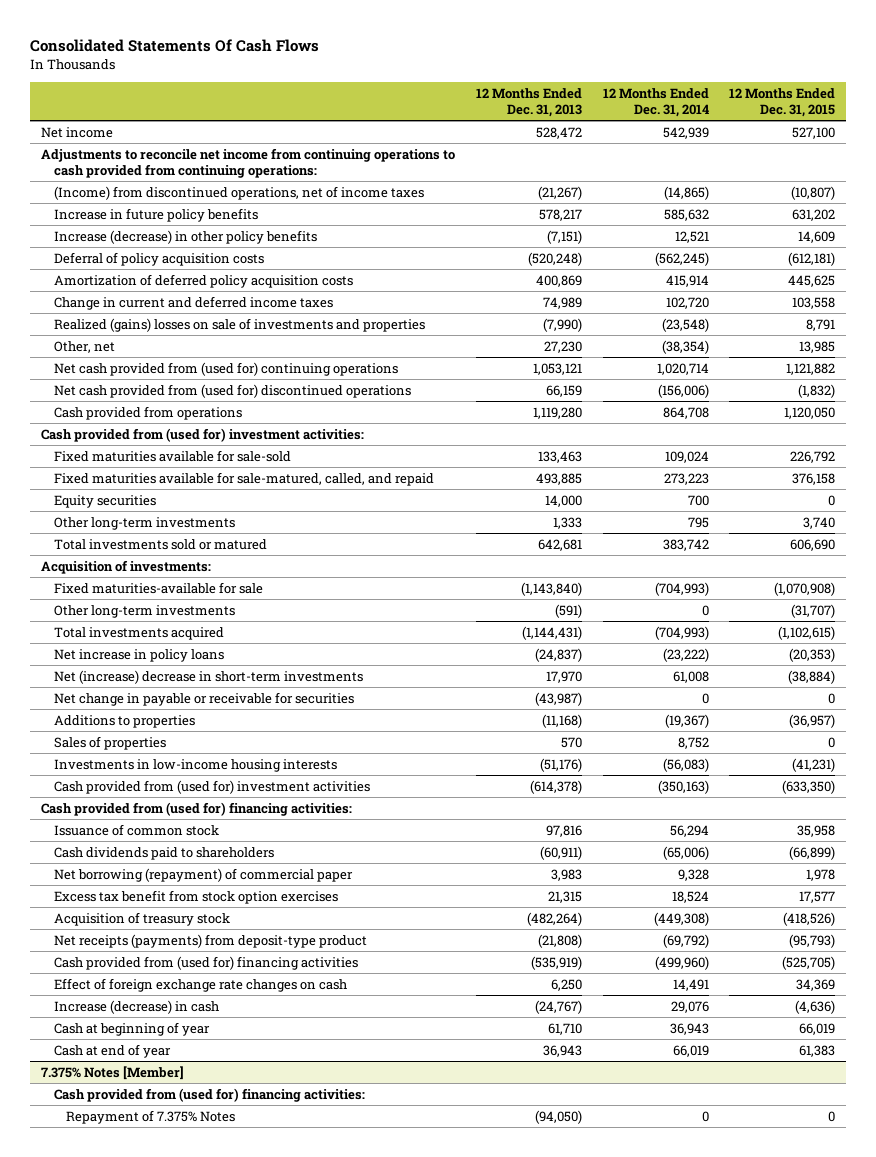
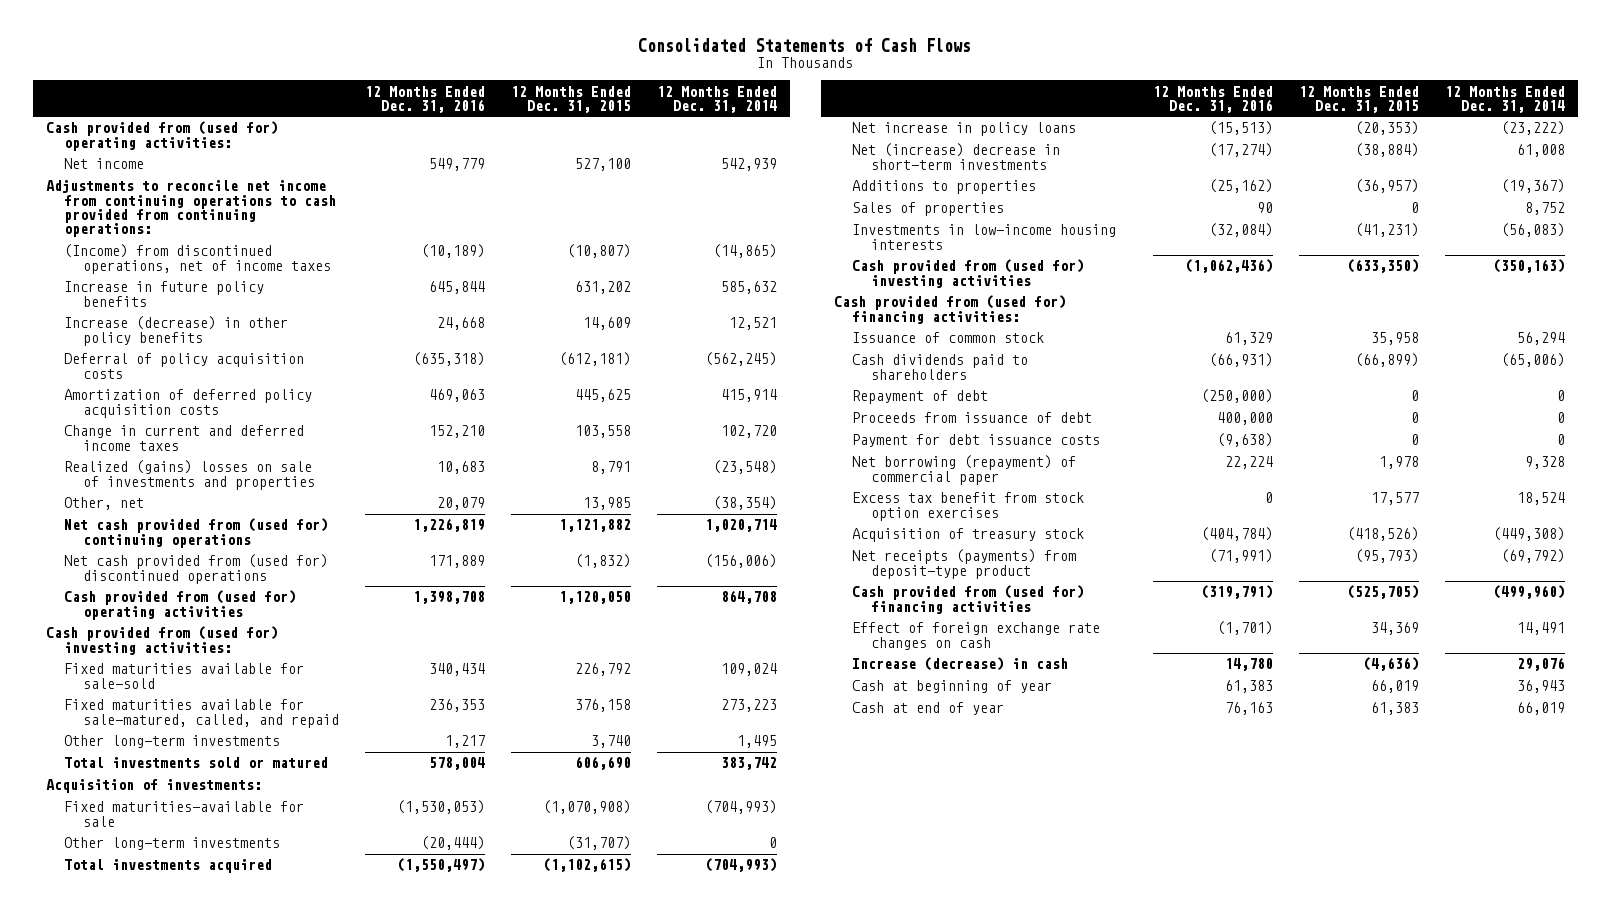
- Consolidated Statements Of Cash Flows
+ Consolidated Statements of Cash Flows
- | 12 Months Ended Dec. 31, 2013 | 12 Months Ended Dec. 31, 2014 | 12 Months Ended Dec. 31, 2015
+ | 12 Months Ended Dec. 31, 2016 | 12 Months Ended Dec. 31, 2015 | 12 Months Ended Dec. 31, 2014
+ Cash provided from (used for) operating activities:
- Cash provided from operations | 1,119,280 | 864,708 | 1,120,050
- Cash provided from (used for) investment activities:
+ Cash provided from (used for) operating activities | 1,398,708 | 1,120,050 | 864,708
+ Cash provided from (used for) investing activities:
- Equity securities | 14,000 | 700 | 0
- Other long-term investments | 1,333 | 795 | 3,740
+ Other long-term investments | 1,217 | 3,740 | 1,495
- Net change in payable or receivable for securities | (43,987) | 0 | 0
- Cash provided from (used for) investment activities | (614,378) | (350,163) | (633,350)
+ Cash provided from (used for) investing activities | (1,062,436) | (633,350) | (350,163)
+ Repayment of debt | (250,000) | 0 | 0
+ Proceeds from issuance of debt | 400,000 | 0 | 0
+ Payment for debt issuance costs | (9,638) | 0 | 0
- 7.375% Notes [Member]
- Cash provided from (used for) financing activities:
- Repayment of 7.375% Notes | (94,050) | 0 | 0

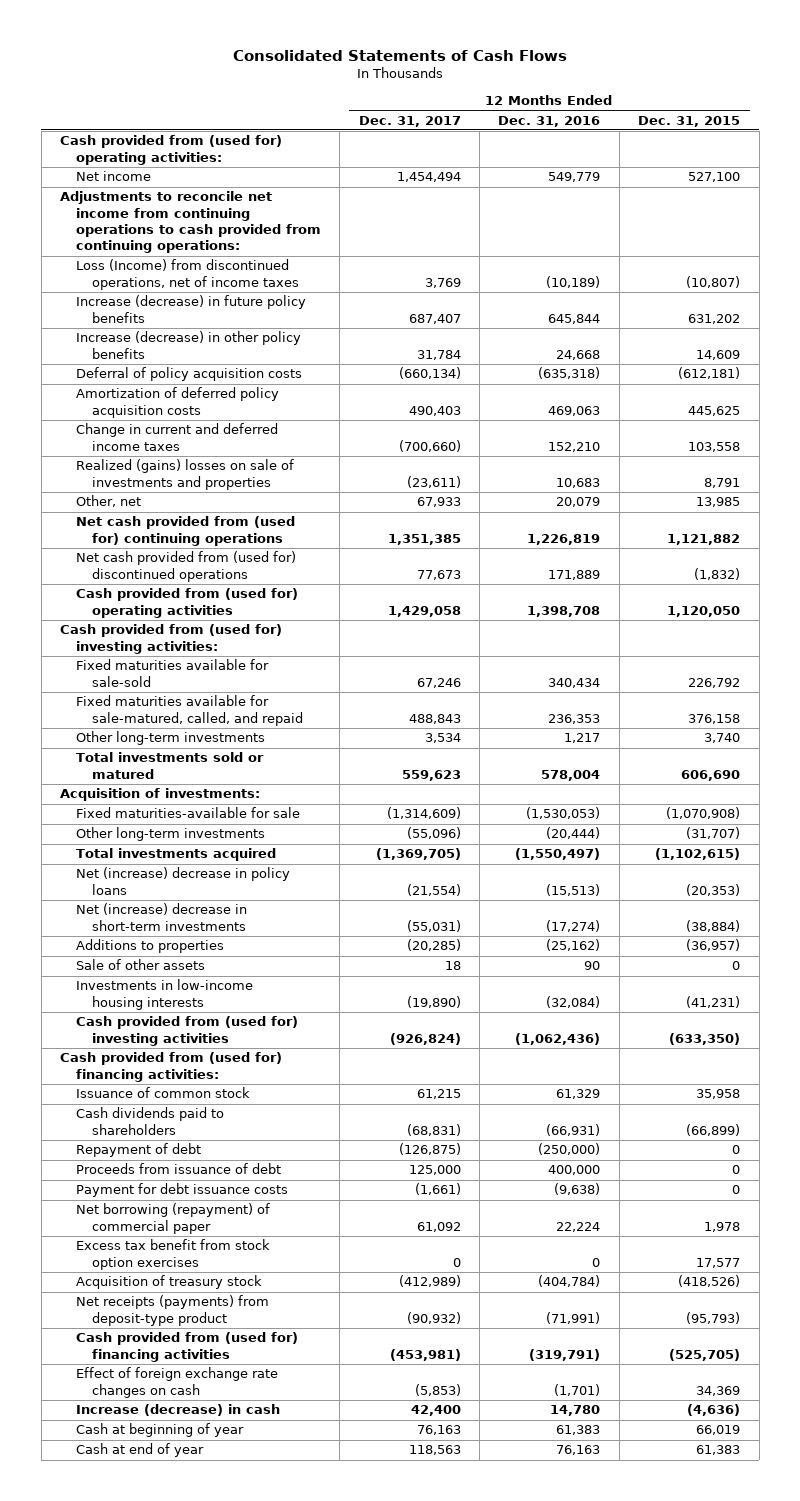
- | 12 Months Ended Dec. 31, 2016 | 12 Months Ended Dec. 31, 2015 | 12 Months Ended Dec. 31, 2014
+ | 12 Months Ended Dec. 31, 2017 | 12 Months Ended Dec. 31, 2016 | 12 Months Ended Dec. 31, 2015
- (Income) from discontinued operations, net of income taxes | (10,189) | (10,807) | (14,865)
- Increase in future policy benefits | 645,844 | 631,202 | 585,632
+ Loss (Income) from discontinued operations, net of income taxes | 3,769 | (10,189) | (10,807)
+ Increase (decrease) in future policy benefits | 687,407 | 645,844 | 631,202
- Net increase in policy loans | (15,513) | (20,353) | (23,222)
+ Net (increase) decrease in policy loans | (21,554) | (15,513) | (20,353)
- Sales of properties | 90 | 0 | 8,752
+ Sale of other assets | 18 | 90 | 0

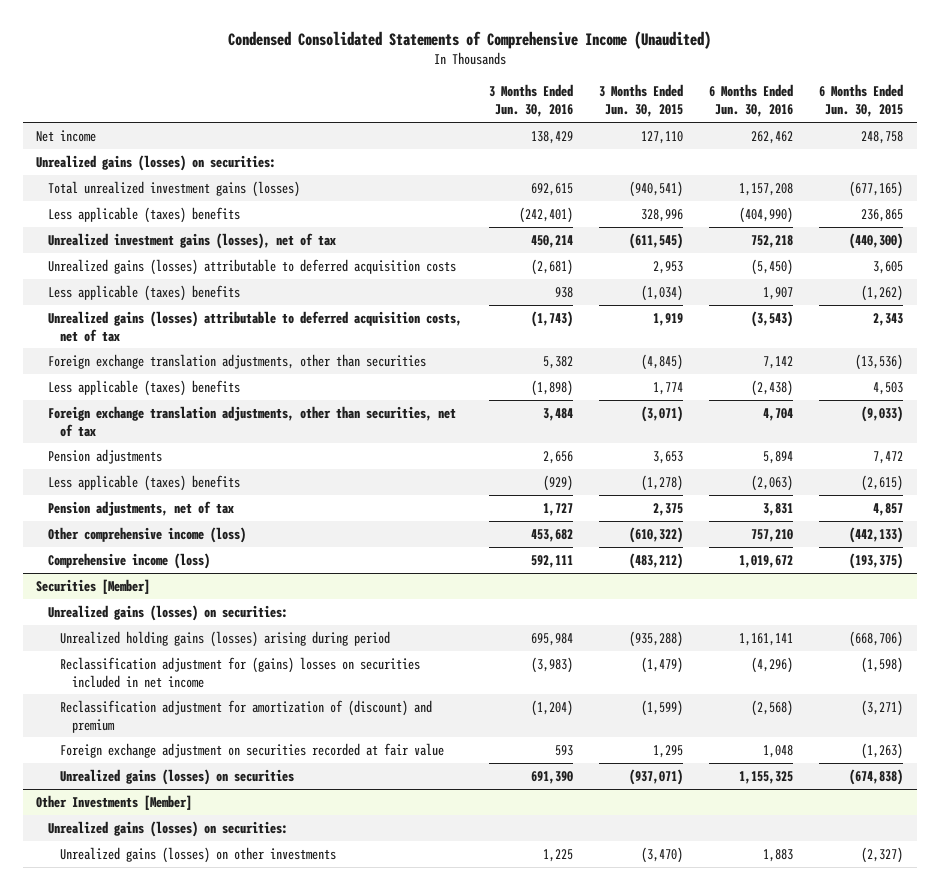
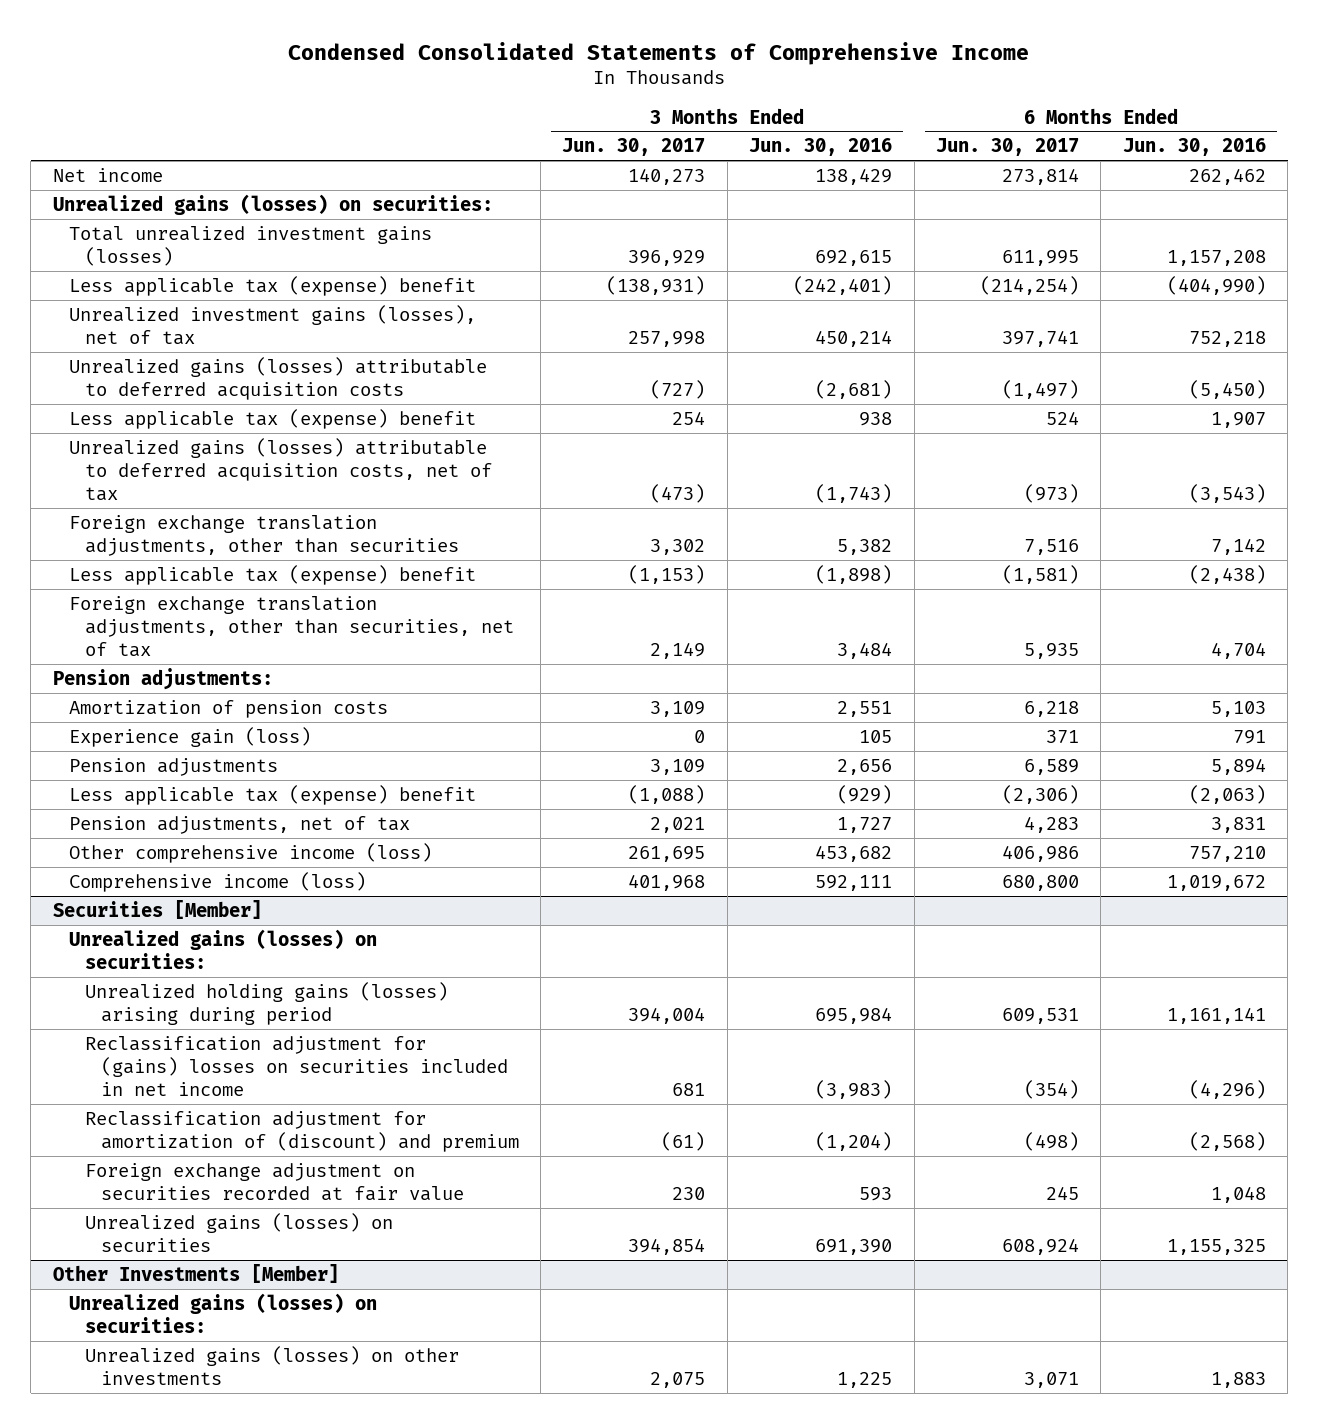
- Condensed Consolidated Statements of Comprehensive Income (Unaudited)
+ Condensed Consolidated Statements of Comprehensive Income
- | 3 Months Ended Jun. 30, 2016 | 3 Months Ended Jun. 30, 2015 | 6 Months Ended Jun. 30, 2016 | 6 Months Ended Jun. 30, 2015
+ | 3 Months Ended Jun. 30, 2017 | 3 Months Ended Jun. 30, 2016 | 6 Months Ended Jun. 30, 2017 | 6 Months Ended Jun. 30, 2016
- Less applicable (taxes) benefits | (242,401) | 328,996 | (404,990) | 236,865
+ Less applicable tax (expense) benefit | (138,931) | (242,401) | (214,254) | (404,990)
- Less applicable (taxes) benefits | 938 | (1,034) | 1,907 | (1,262)
+ Less applicable tax (expense) benefit | 254 | 938 | 524 | 1,907
- Less applicable (taxes) benefits | (1,898) | 1,774 | (2,438) | 4,503
+ Less applicable tax (expense) benefit | (1,153) | (1,898) | (1,581) | (2,438)
+ Pension adjustments:
+ Amortization of pension costs | 3,109 | 2,551 | 6,218 | 5,103
+ Experience gain (loss) | 0 | 105 | 371 | 791
- Less applicable (taxes) benefits | (929) | (1,278) | (2,063) | (2,615)
+ Less applicable tax (expense) benefit | (1,088) | (929) | (2,306) | (2,063)

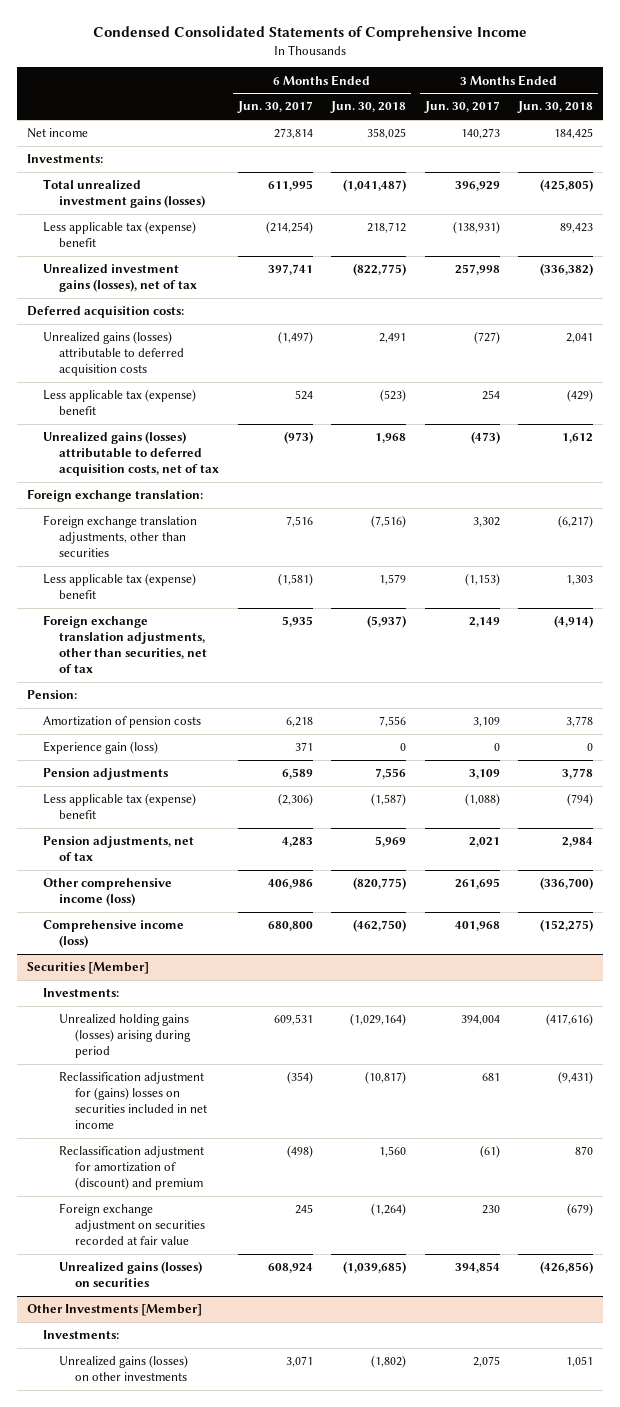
- | 3 Months Ended Jun. 30, 2017 | 3 Months Ended Jun. 30, 2016 | 6 Months Ended Jun. 30, 2017 | 6 Months Ended Jun. 30, 2016
+ | 6 Months Ended Jun. 30, 2017 | 6 Months Ended Jun. 30, 2018 | 3 Months Ended Jun. 30, 2017 | 3 Months Ended Jun. 30, 2018
- Unrealized gains (losses) on securities:
+ Investments:
+ Deferred acquisition costs:
+ Foreign exchange translation:
- Pension adjustments:
+ Pension:
@ Securities [Member]
- Unrealized gains (losses) on securities:
+ Investments:
@ Other Investments [Member]
- Unrealized gains (losses) on securities:
+ Investments:

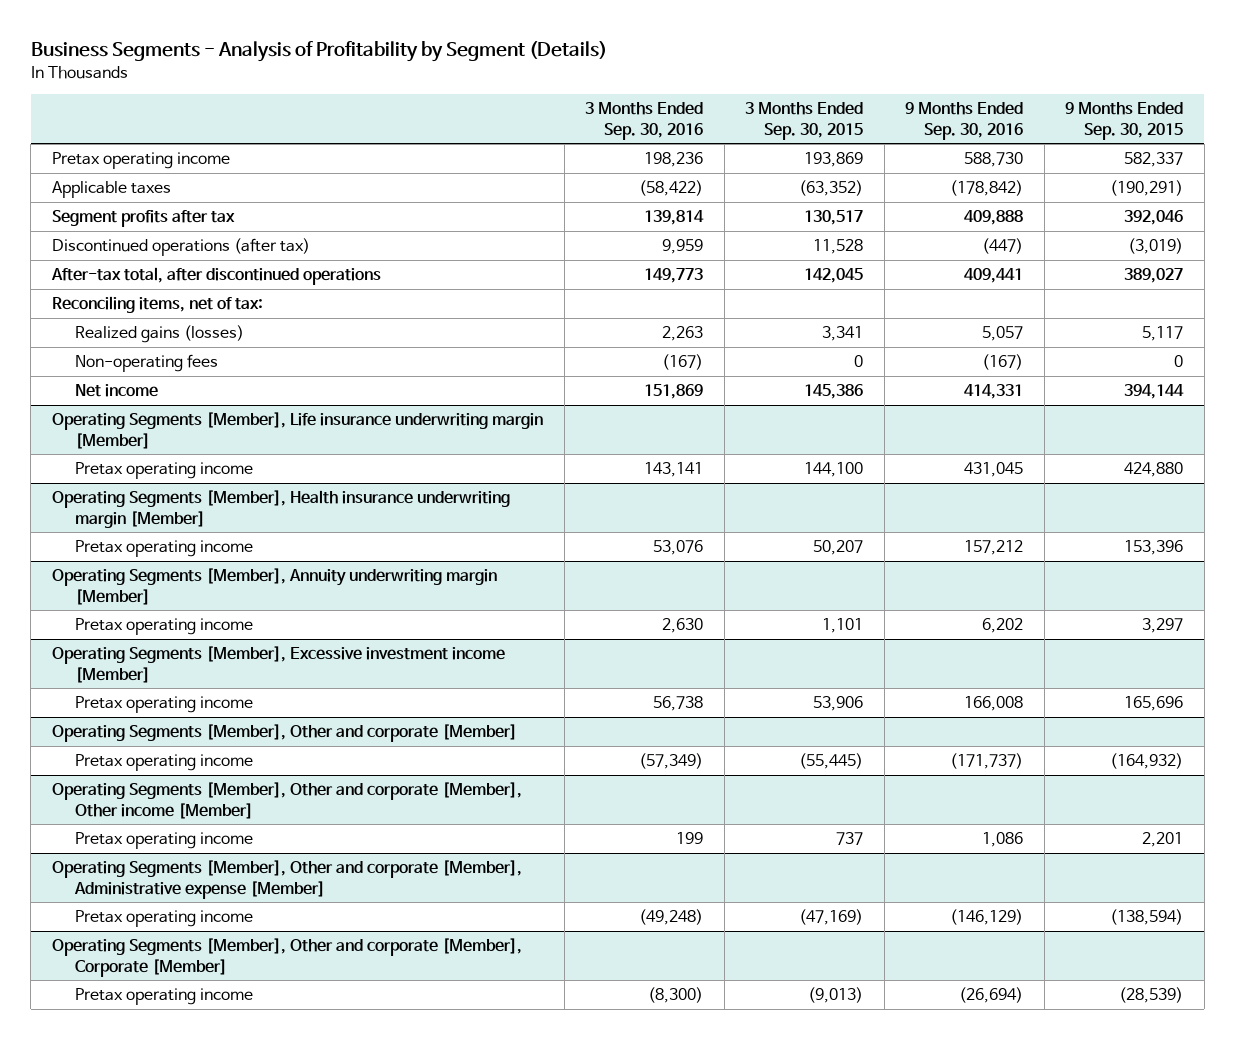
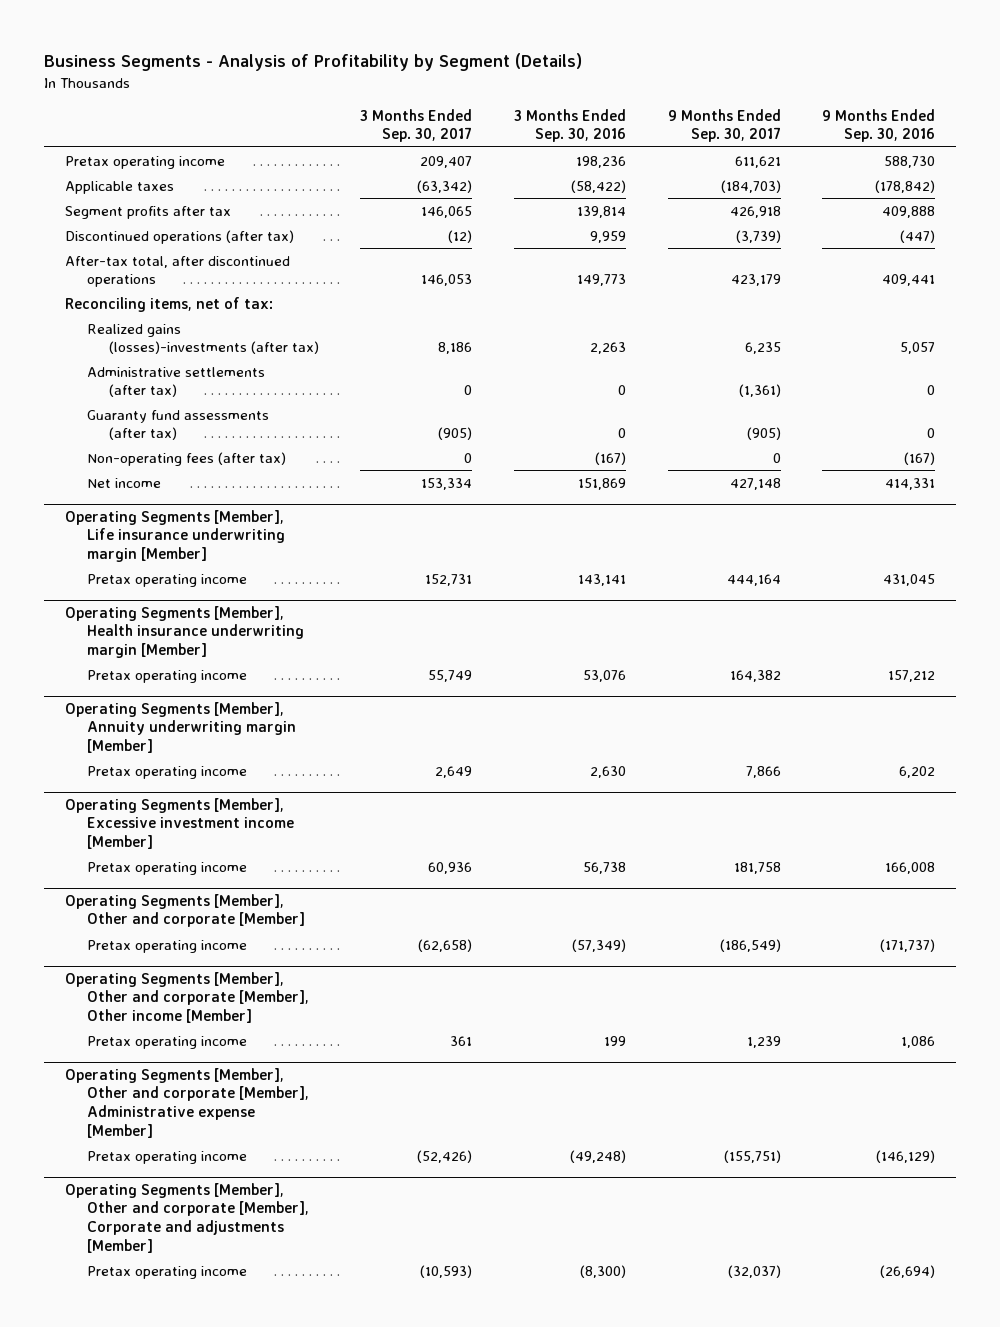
- | 3 Months Ended Sep. 30, 2016 | 3 Months Ended Sep. 30, 2015 | 9 Months Ended Sep. 30, 2016 | 9 Months Ended Sep. 30, 2015
+ | 3 Months Ended Sep. 30, 2017 | 3 Months Ended Sep. 30, 2016 | 9 Months Ended Sep. 30, 2017 | 9 Months Ended Sep. 30, 2016
- Realized gains (losses) | 2,263 | 3,341 | 5,057 | 5,117
- Non-operating fees | (167) | 0 | (167) | 0
+ Realized gains (losses)-investments (after tax) | 8,186 | 2,263 | 6,235 | 5,057
+ Administrative settlements (after tax) | 0 | 0 | (1,361) | 0
+ Guaranty fund assessments (after tax) | (905) | 0 | (905) | 0
+ Non-operating fees (after tax) | 0 | (167) | 0 | (167)
- Operating Segments [Member], Other and corporate [Member], Corporate [Member]
+ Operating Segments [Member], Other and corporate [Member], Corporate and adjustments [Member]

